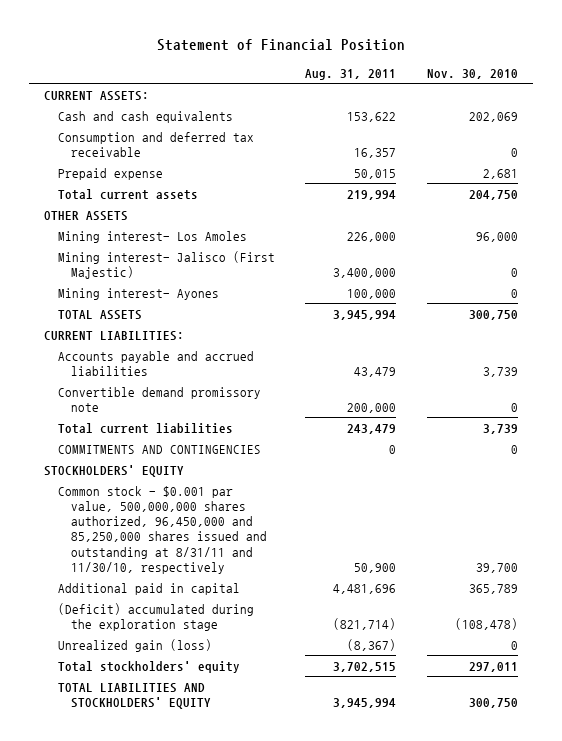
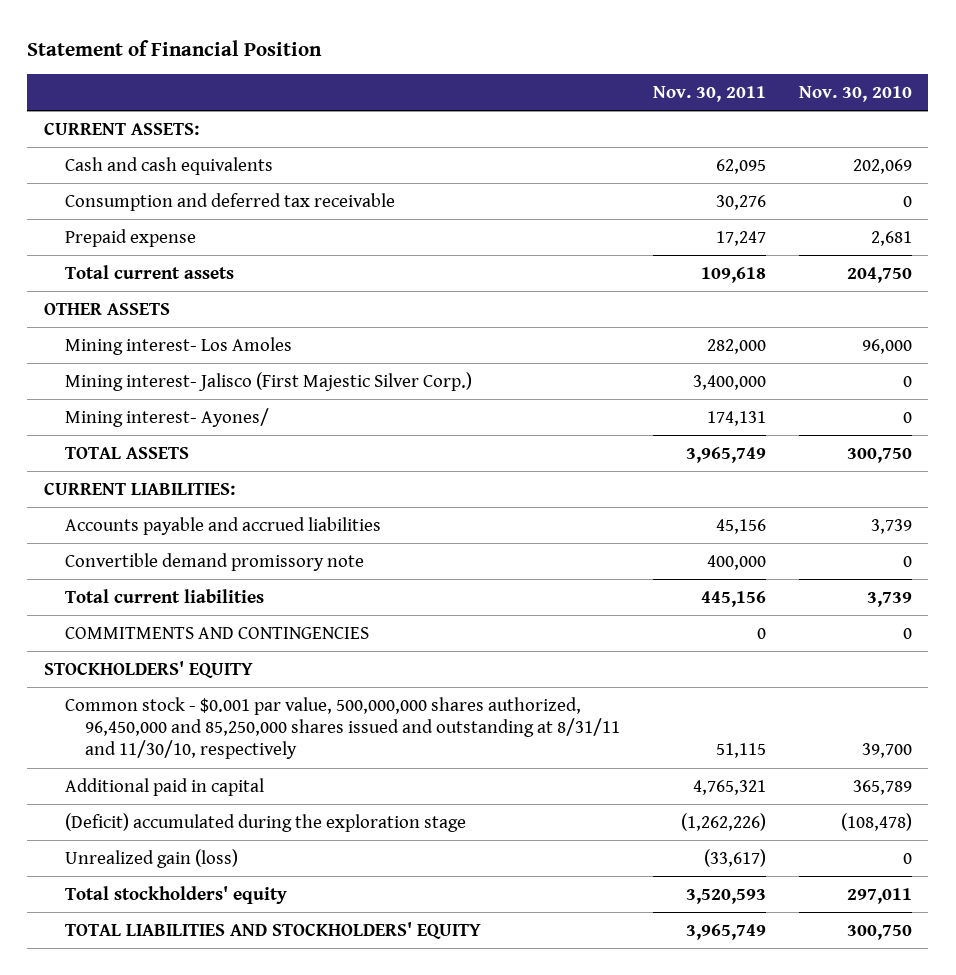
- | Aug. 31, 2011 | Nov. 30, 2010
+ | Nov. 30, 2011 | Nov. 30, 2010
- Mining interest- Jalisco (First Majestic) | 3,400,000 | 0
- Mining interest- Ayones | 100,000 | 0
+ Mining interest- Jalisco (First Majestic Silver Corp.) | 3,400,000 | 0
+ Mining interest- Ayones/ | 174,131 | 0

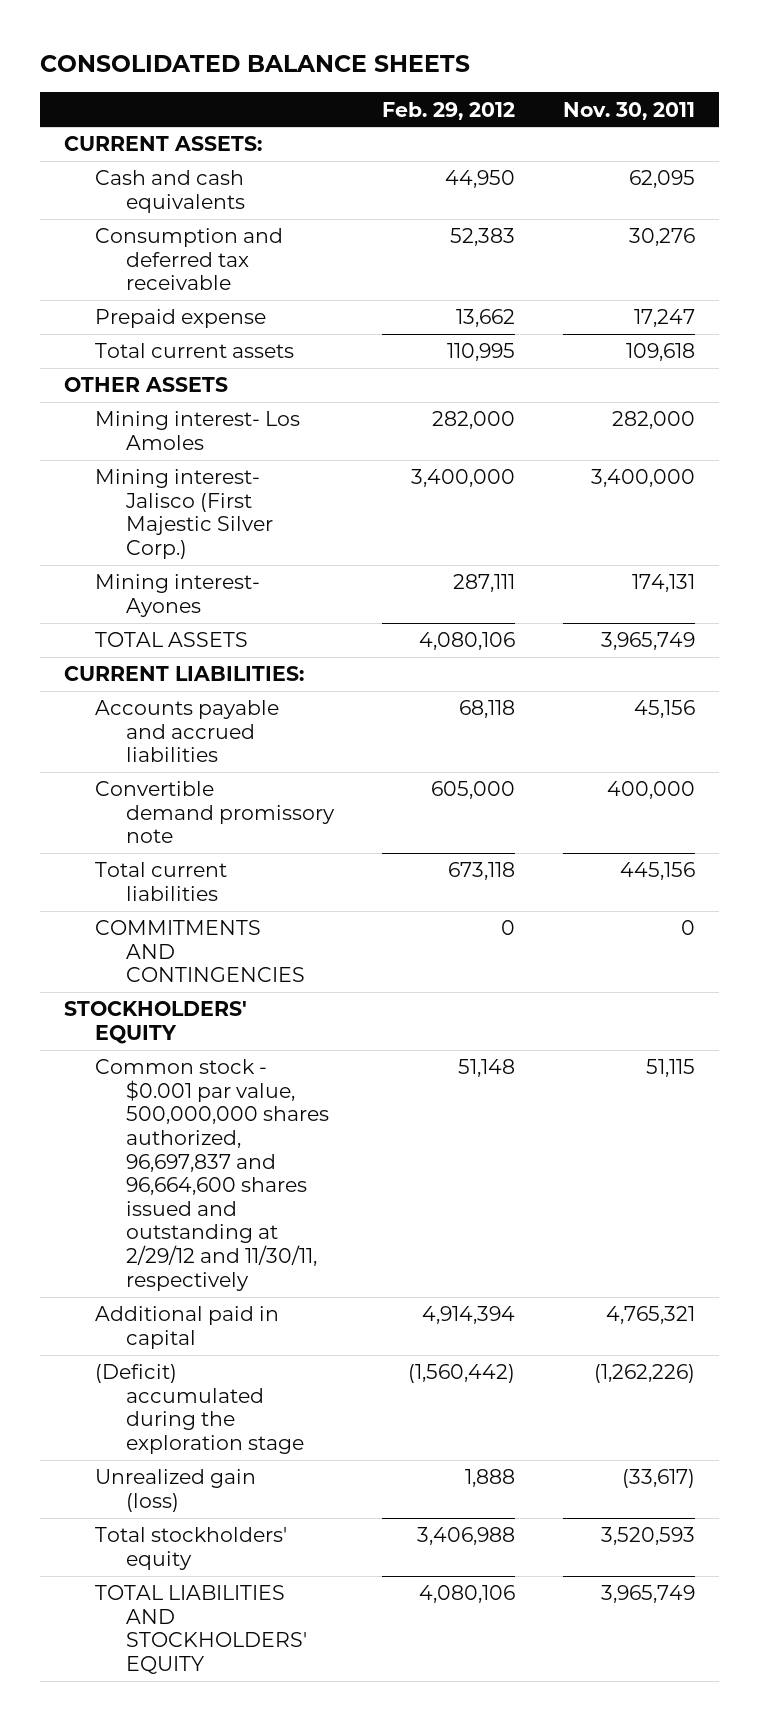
- Statement of Financial Position
+ CONSOLIDATED BALANCE SHEETS
- | Nov. 30, 2011 | Nov. 30, 2010
+ | Feb. 29, 2012 | Nov. 30, 2011
- Mining interest- Ayones/ | 174,131 | 0
+ Mining interest- Ayones | 287,111 | 174,131
- Common stock - $0.001 par value, 500,000,000 shares authorized, 96,450,000 and 85,250,000 shares issued and outstanding at 8/31/11 and 11/30/10, respectively | 51,115 | 39,700
+ Common stock - $0.001 par value, 500,000,000 shares authorized, 96,697,837 and 96,664,600 shares issued and outstanding at 2/29/12 and 11/30/11, respectively | 51,148 | 51,115

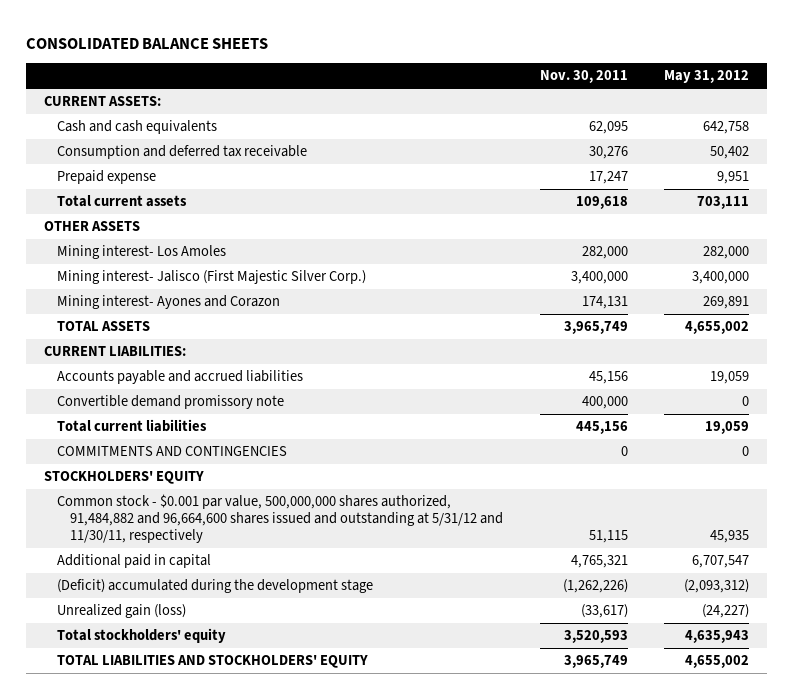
- | Feb. 29, 2012 | Nov. 30, 2011
+ | Nov. 30, 2011 | May 31, 2012
- Mining interest- Ayones | 287,111 | 174,131
+ Mining interest- Ayones and Corazon | 174,131 | 269,891
- Common stock - $0.001 par value, 500,000,000 shares authorized, 96,697,837 and 96,664,600 shares issued and outstanding at 2/29/12 and 11/30/11, respectively | 51,148 | 51,115
+ Common stock - $0.001 par value, 500,000,000 shares authorized, 91,484,882 and 96,664,600 shares issued and outstanding at 5/31/12 and 11/30/11, respectively | 51,115 | 45,935
- (Deficit) accumulated during the exploration stage | (1,560,442) | (1,262,226)
+ (Deficit) accumulated during the development stage | (1,262,226) | (2,093,312)

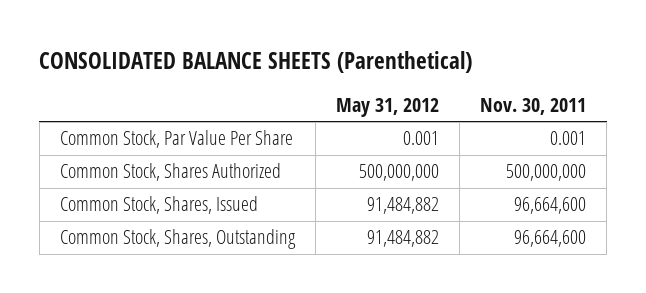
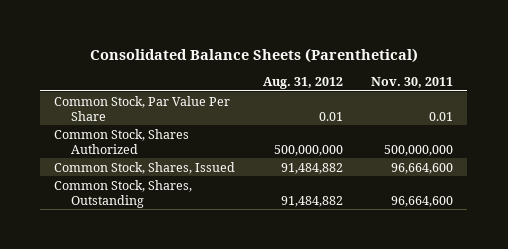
- CONSOLIDATED BALANCE SHEETS (Parenthetical)
+ Consolidated Balance Sheets (Parenthetical)
- | May 31, 2012 | Nov. 30, 2011
+ | Aug. 31, 2012 | Nov. 30, 2011
- Common Stock, Par Value Per Share | 0.001 | 0.001
+ Common Stock, Par Value Per Share | 0.01 | 0.01

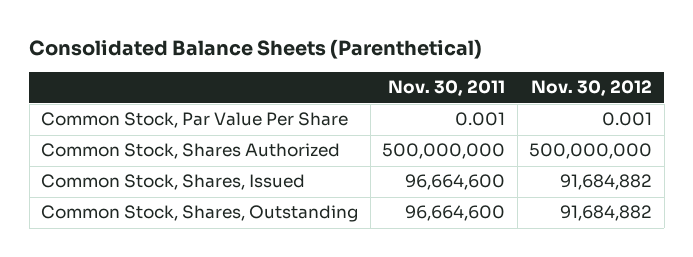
- | Aug. 31, 2012 | Nov. 30, 2011
+ | Nov. 30, 2011 | Nov. 30, 2012
- Common Stock, Par Value Per Share | 0.01 | 0.01
+ Common Stock, Par Value Per Share | 0.001 | 0.001

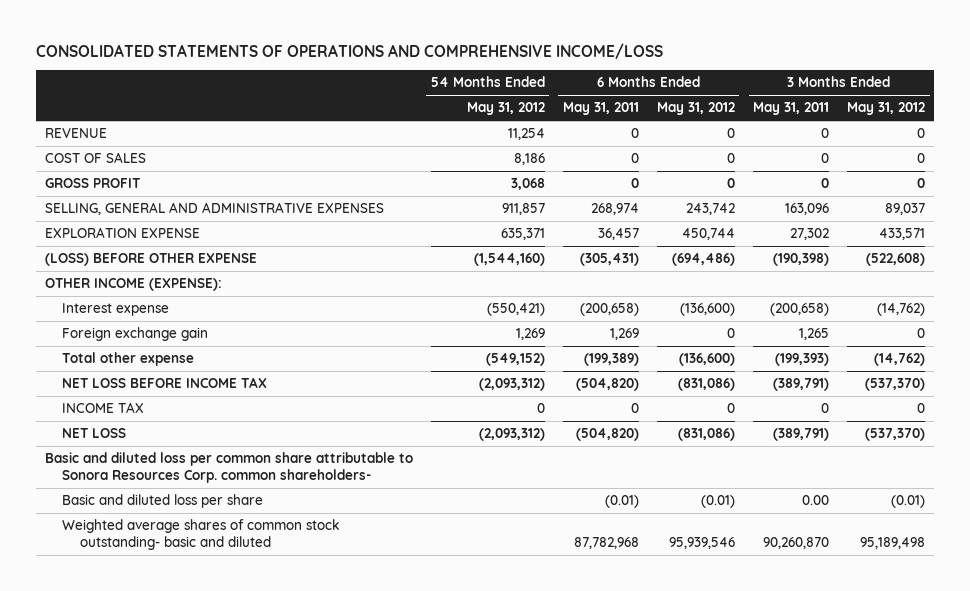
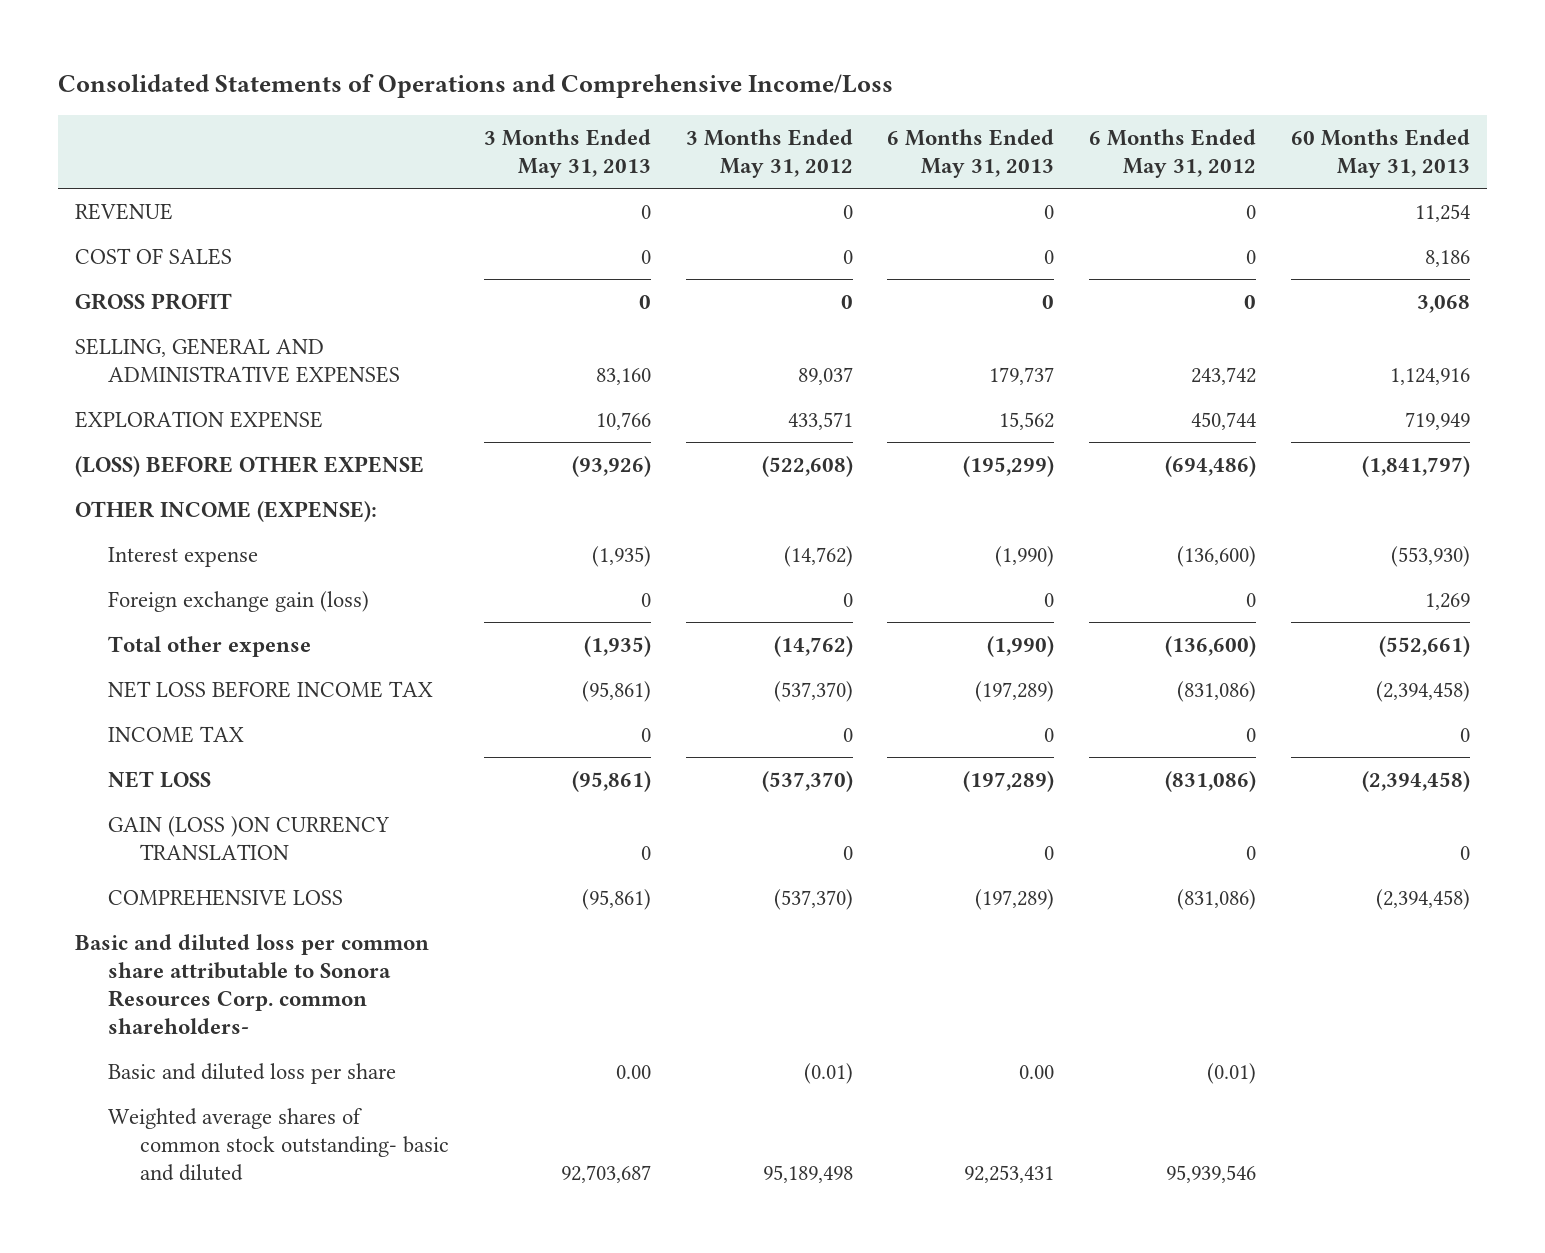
- CONSOLIDATED STATEMENTS OF OPERATIONS AND COMPREHENSIVE INCOME/LOSS
+ Consolidated Statements of Operations and Comprehensive Income/Loss
- | 54 Months Ended May 31, 2012 | 6 Months Ended May 31, 2011 | 6 Months Ended May 31, 2012 | 3 Months Ended May 31, 2011 | 3 Months Ended May 31, 2012
+ | 3 Months Ended May 31, 2013 | 3 Months Ended May 31, 2012 | 6 Months Ended May 31, 2013 | 6 Months Ended May 31, 2012 | 60 Months Ended May 31, 2013
- Foreign exchange gain | 1,269 | 1,269 | 0 | 1,265 | 0
+ Foreign exchange gain (loss) | 0 | 0 | 0 | 0 | 1,269
+ GAIN (LOSS )ON CURRENCY TRANSLATION | 0 | 0 | 0 | 0 | 0
+ COMPREHENSIVE LOSS | (95,861) | (537,370) | (197,289) | (831,086) | (2,394,458)

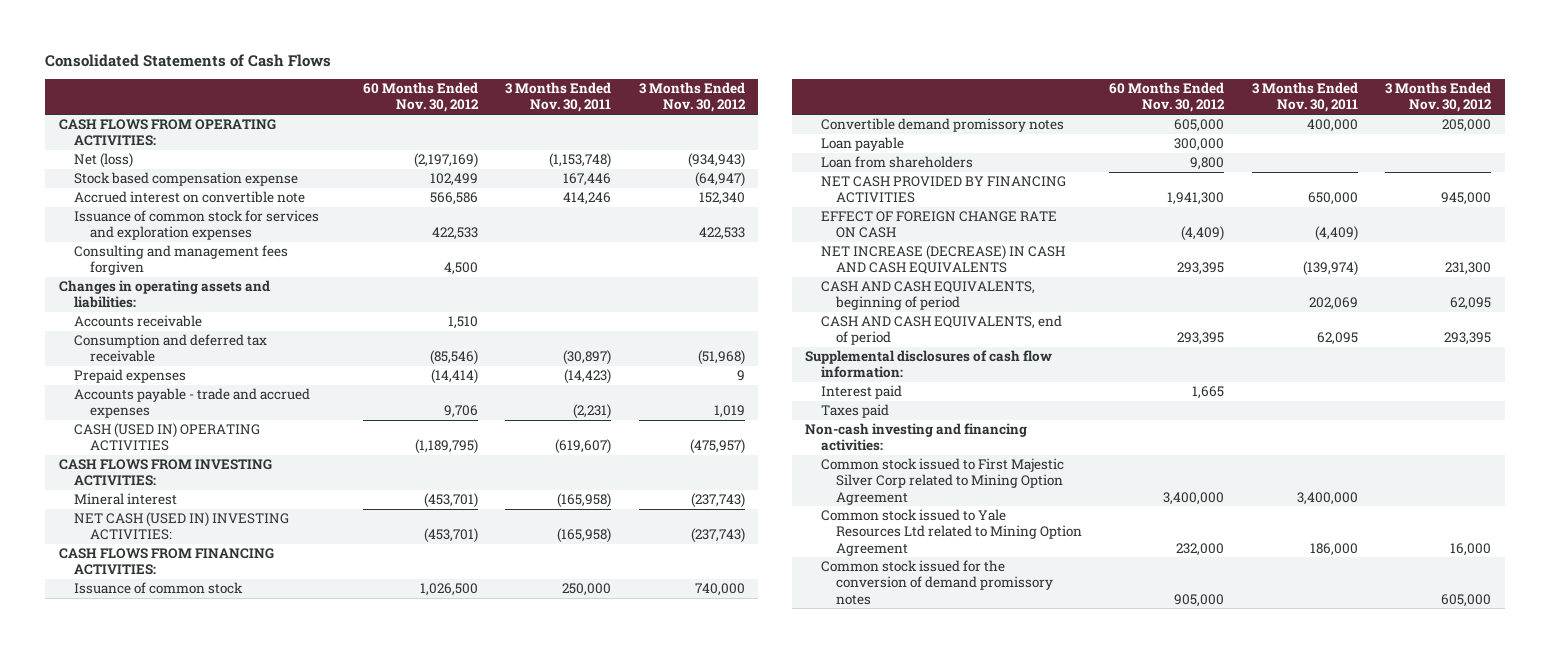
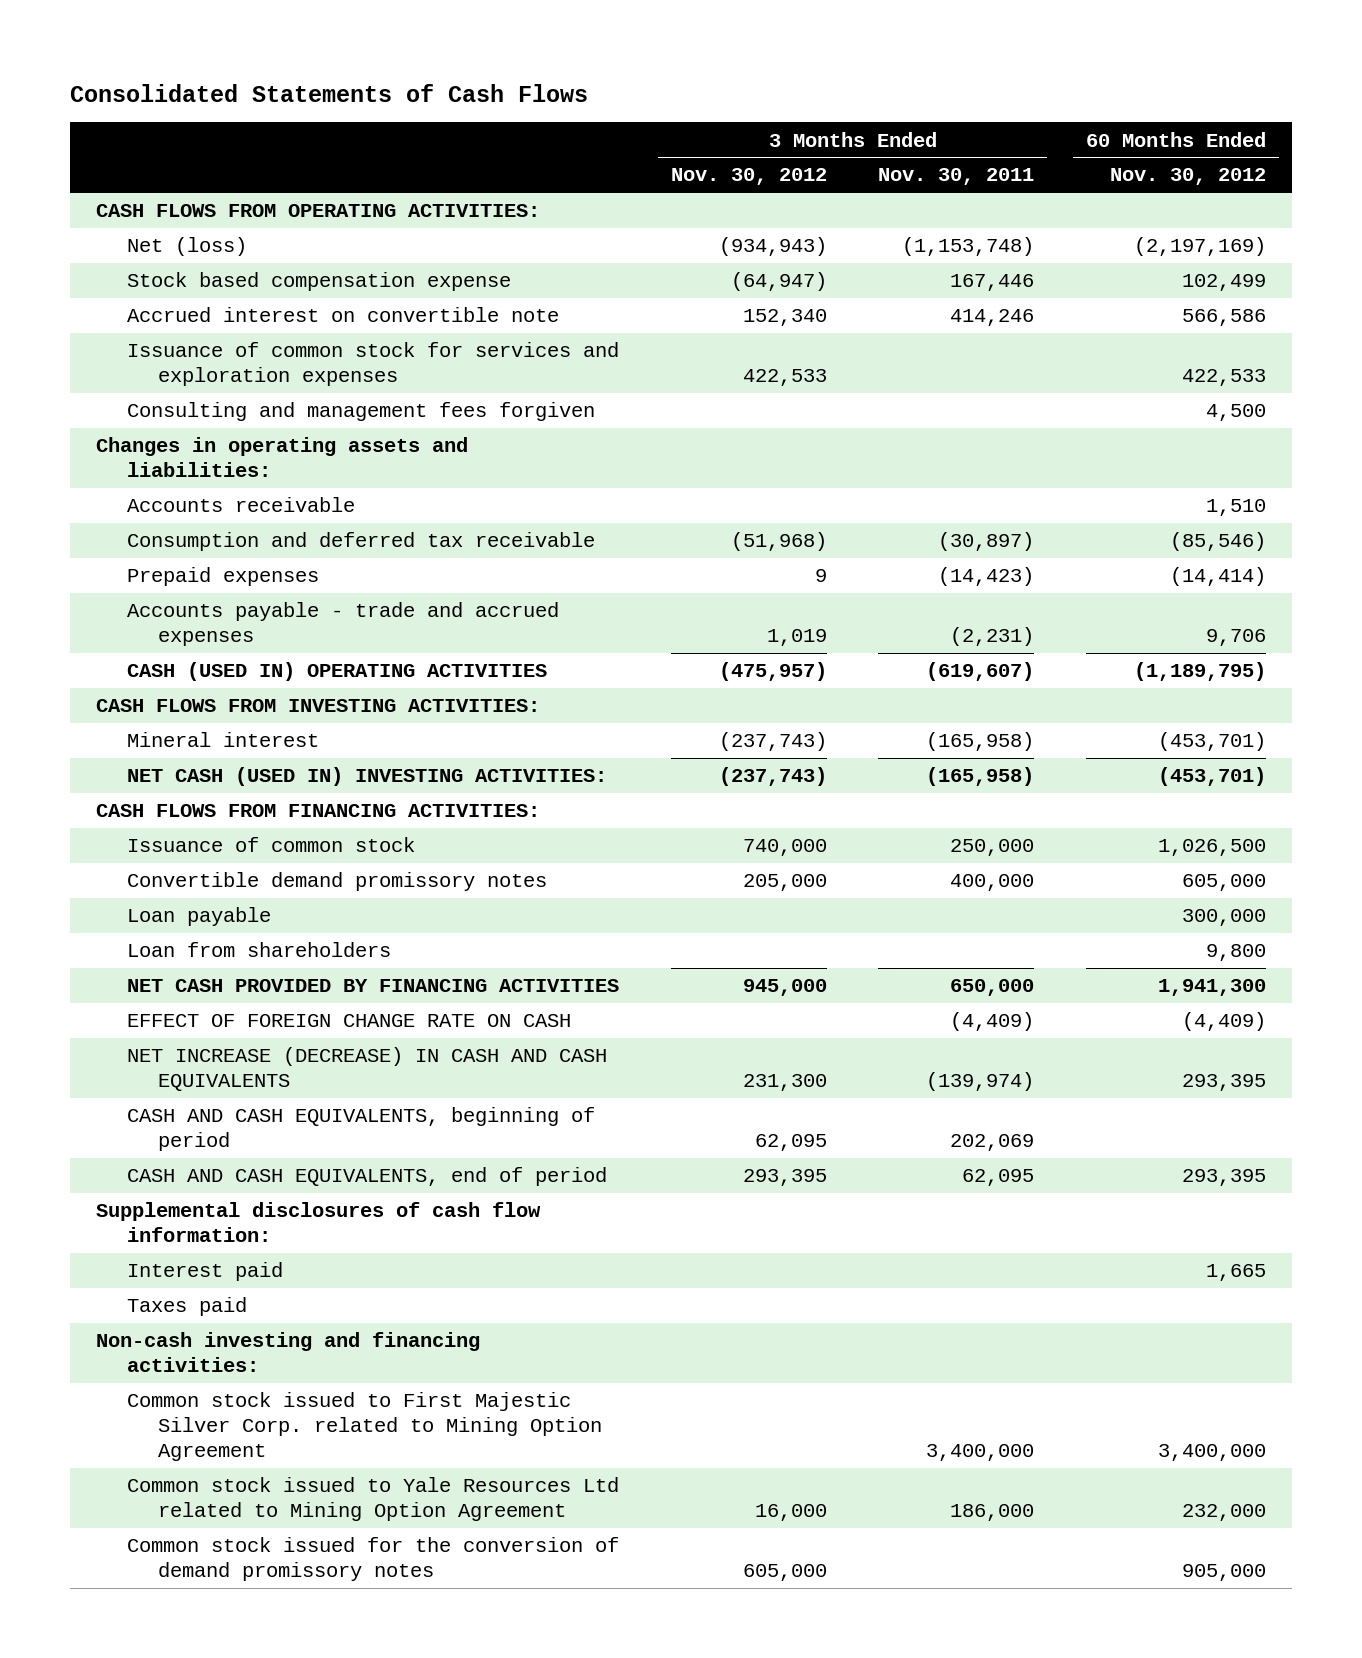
- | 60 Months Ended Nov. 30, 2012 | 3 Months Ended Nov. 30, 2011 | 3 Months Ended Nov. 30, 2012
+ | 3 Months Ended Nov. 30, 2012 | 3 Months Ended Nov. 30, 2011 | 60 Months Ended Nov. 30, 2012
- Common stock issued to First Majestic Silver Corp related to Mining Option Agreement | 3,400,000 | 3,400,000 |
+ Common stock issued to First Majestic Silver Corp. related to Mining Option Agreement | | 3,400,000 | 3,400,000

